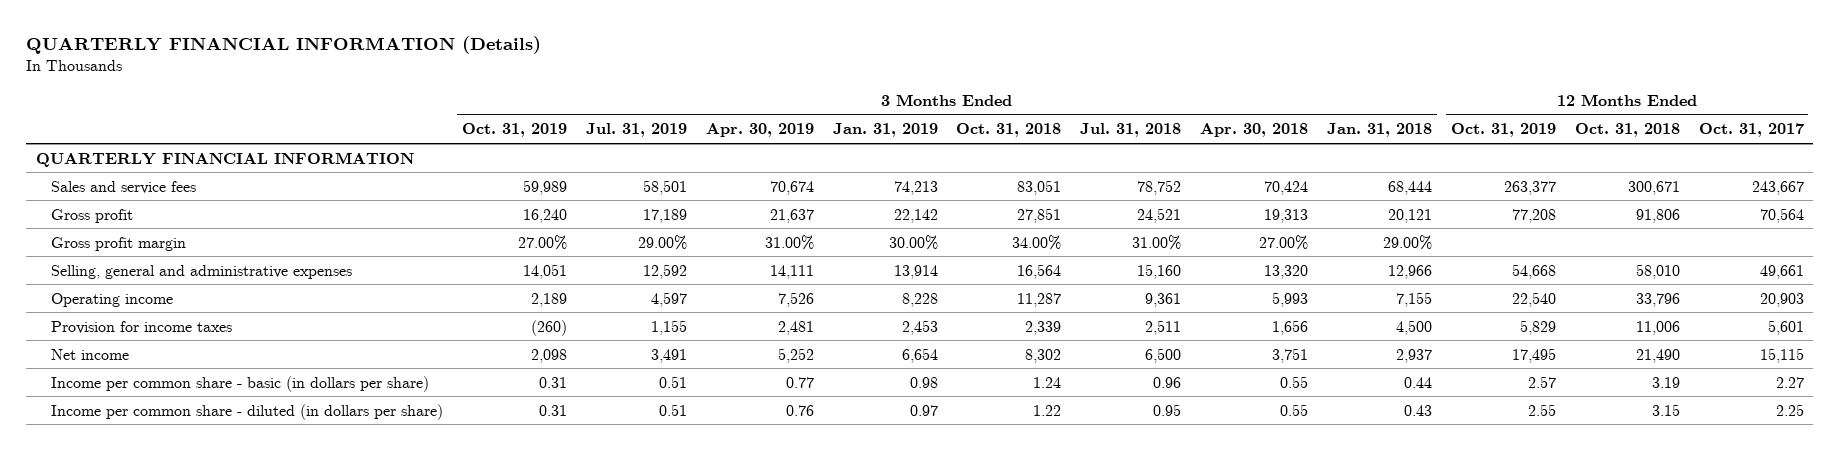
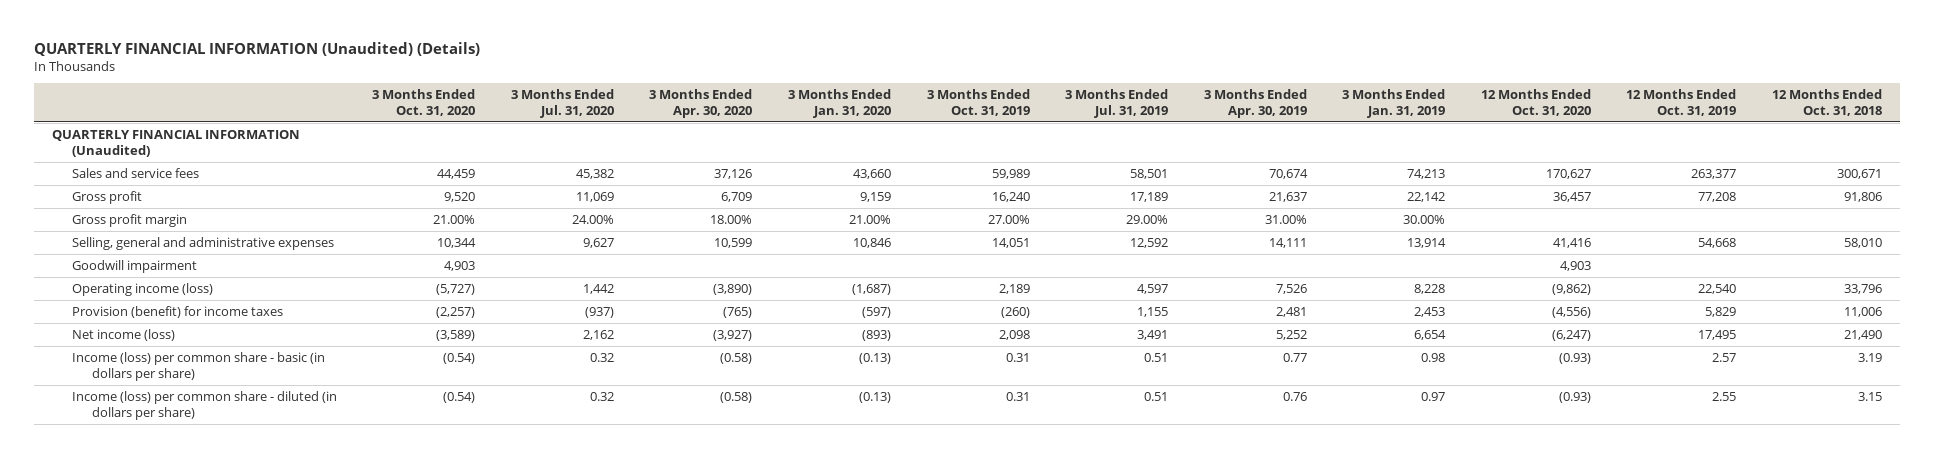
- QUARTERLY FINANCIAL INFORMATION (Details)
+ QUARTERLY FINANCIAL INFORMATION (Unaudited) (Details)
- | 3 Months Ended Oct. 31, 2019 | 3 Months Ended Jul. 31, 2019 | 3 Months Ended Apr. 30, 2019 | 3 Months Ended Jan. 31, 2019 | 3 Months Ended Oct. 31, 2018 | 3 Months Ended Jul. 31, 2018 | 3 Months Ended Apr. 30, 2018 | 3 Months Ended Jan. 31, 2018 | 12 Months Ended Oct. 31, 2019 | 12 Months Ended Oct. 31, 2018 | 12 Months Ended Oct. 31, 2017
+ | 3 Months Ended Oct. 31, 2020 | 3 Months Ended Jul. 31, 2020 | 3 Months Ended Apr. 30, 2020 | 3 Months Ended Jan. 31, 2020 | 3 Months Ended Oct. 31, 2019 | 3 Months Ended Jul. 31, 2019 | 3 Months Ended Apr. 30, 2019 | 3 Months Ended Jan. 31, 2019 | 12 Months Ended Oct. 31, 2020 | 12 Months Ended Oct. 31, 2019 | 12 Months Ended Oct. 31, 2018
- QUARTERLY FINANCIAL INFORMATION
+ QUARTERLY FINANCIAL INFORMATION (Unaudited)
- Operating income | 2,189 | 4,597 | 7,526 | 8,228 | 11,287 | 9,361 | 5,993 | 7,155 | 22,540 | 33,796 | 20,903
- Provision for income taxes | (260) | 1,155 | 2,481 | 2,453 | 2,339 | 2,511 | 1,656 | 4,500 | 5,829 | 11,006 | 5,601
- Net income | 2,098 | 3,491 | 5,252 | 6,654 | 8,302 | 6,500 | 3,751 | 2,937 | 17,495 | 21,490 | 15,115
- Income per common share - basic (in dollars per share) | 0.31 | 0.51 | 0.77 | 0.98 | 1.24 | 0.96 | 0.55 | 0.44 | 2.57 | 3.19 | 2.27
- Income per common share - diluted (in dollars per share) | 0.31 | 0.51 | 0.76 | 0.97 | 1.22 | 0.95 | 0.55 | 0.43 | 2.55 | 3.15 | 2.25
+ Goodwill impairment | 4,903 | | | | | | | | 4,903 | |
+ Operating income (loss) | (5,727) | 1,442 | (3,890) | (1,687) | 2,189 | 4,597 | 7,526 | 8,228 | (9,862) | 22,540 | 33,796
+ Provision (benefit) for income taxes | (2,257) | (937) | (765) | (597) | (260) | 1,155 | 2,481 | 2,453 | (4,556) | 5,829 | 11,006
+ Net income (loss) | (3,589) | 2,162 | (3,927) | (893) | 2,098 | 3,491 | 5,252 | 6,654 | (6,247) | 17,495 | 21,490
+ Income (loss) per common share - basic (in dollars per share) | (0.54) | 0.32 | (0.58) | (0.13) | 0.31 | 0.51 | 0.77 | 0.98 | (0.93) | 2.57 | 3.19
+ Income (loss) per common share - diluted (in dollars per share) | (0.54) | 0.32 | (0.58) | (0.13) | 0.31 | 0.51 | 0.76 | 0.97 | (0.93) | 2.55 | 3.15

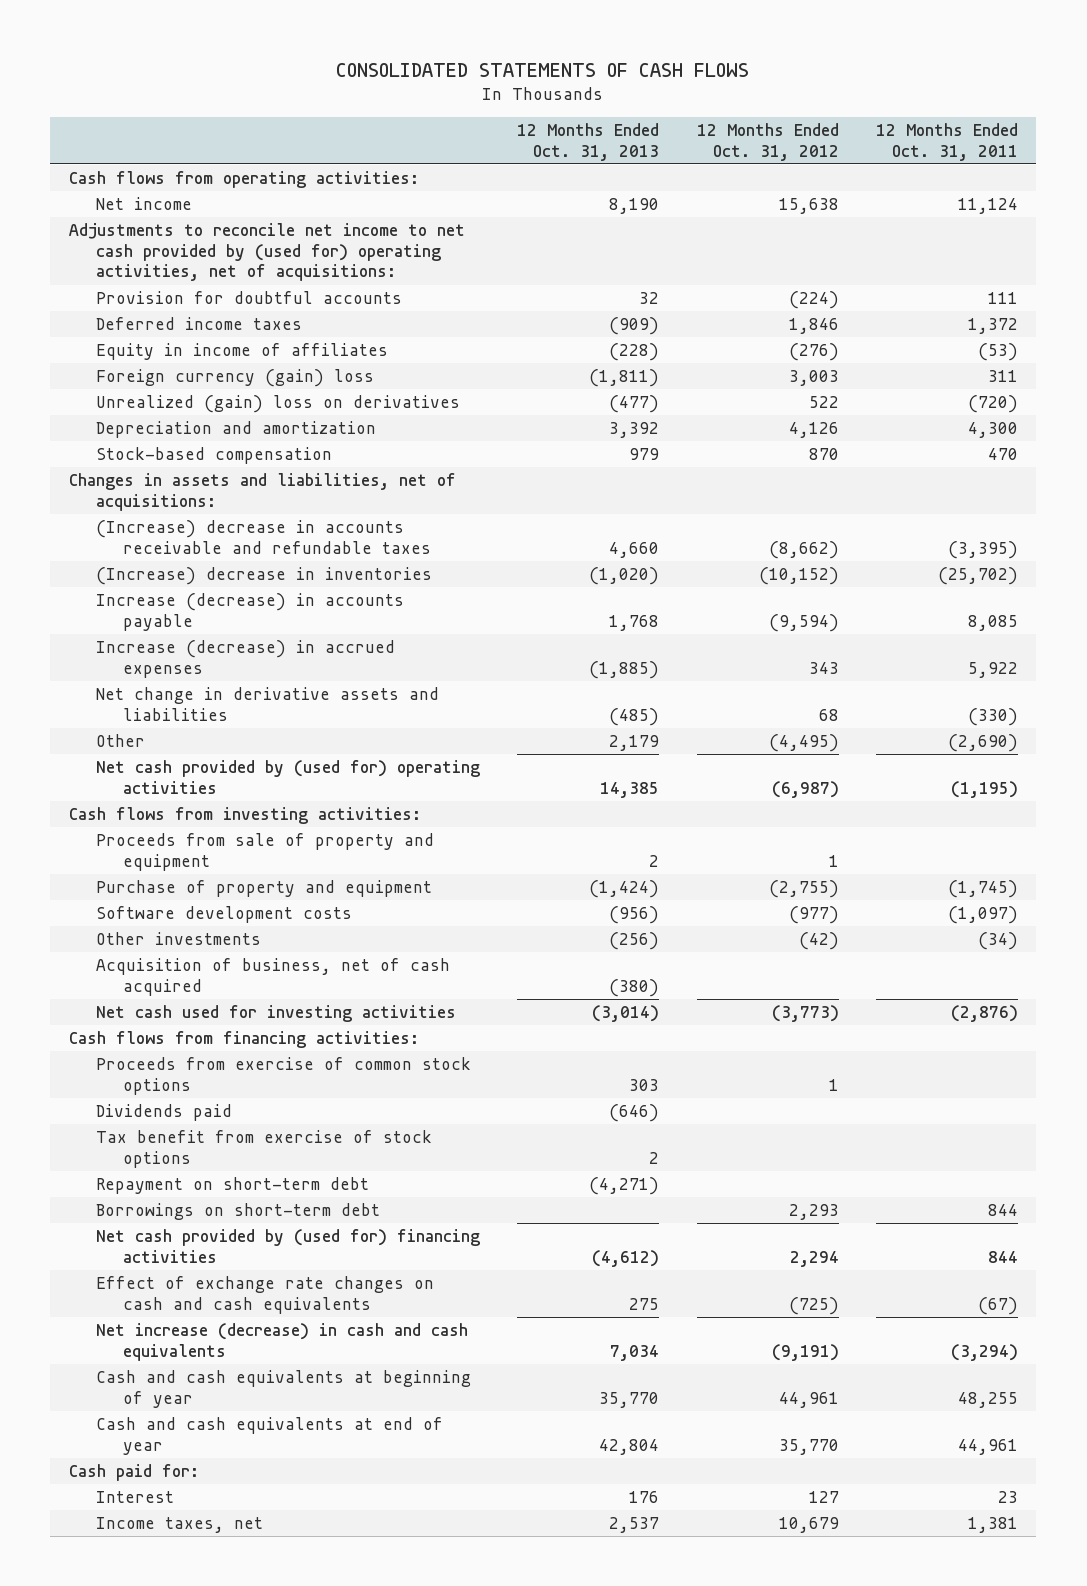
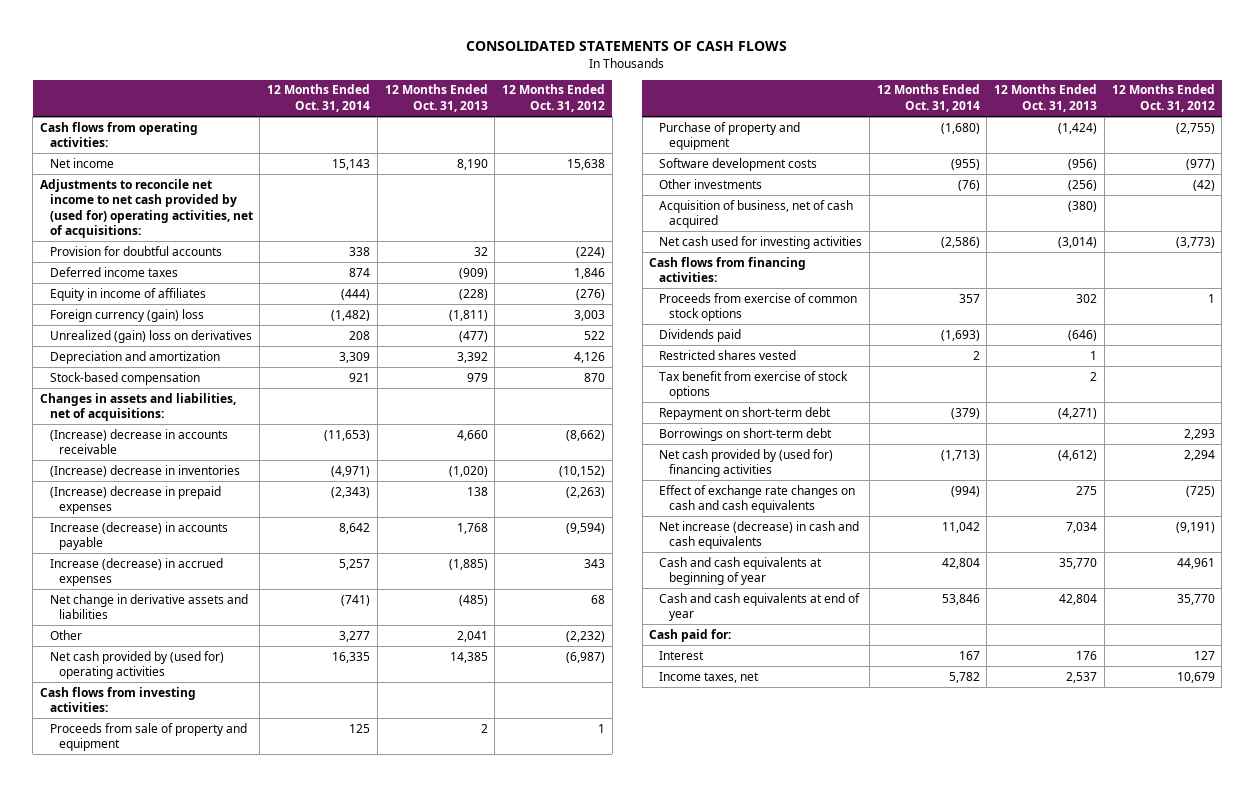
- | 12 Months Ended Oct. 31, 2013 | 12 Months Ended Oct. 31, 2012 | 12 Months Ended Oct. 31, 2011
+ | 12 Months Ended Oct. 31, 2014 | 12 Months Ended Oct. 31, 2013 | 12 Months Ended Oct. 31, 2012
- (Increase) decrease in accounts receivable and refundable taxes | 4,660 | (8,662) | (3,395)
+ (Increase) decrease in accounts receivable | (11,653) | 4,660 | (8,662)
+ (Increase) decrease in prepaid expenses | (2,343) | 138 | (2,263)
- Other | 2,179 | (4,495) | (2,690)
+ Other | 3,277 | 2,041 | (2,232)
- Proceeds from exercise of common stock options | 303 | 1 |
+ Proceeds from exercise of common stock options | 357 | 302 | 1
+ Restricted shares vested | 2 | 1 |

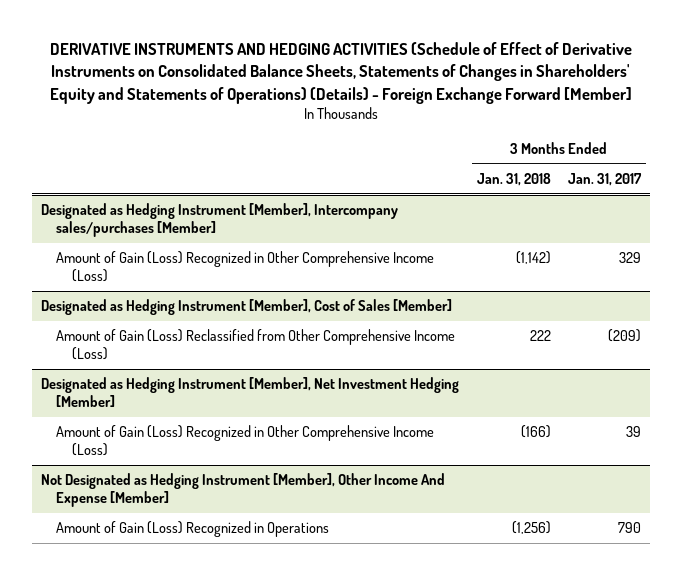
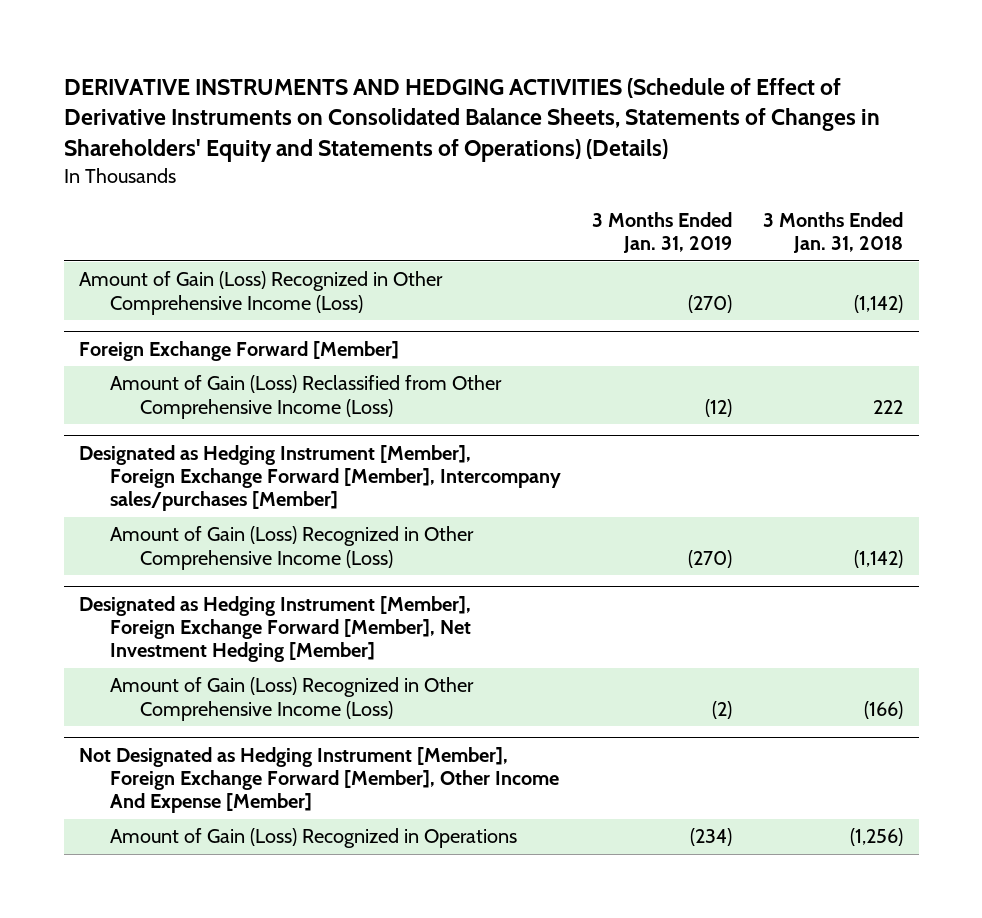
- DERIVATIVE INSTRUMENTS AND HEDGING ACTIVITIES (Schedule of Effect of Derivative Instruments on Consolidated Balance Sheets, Statements of Changes in Shareholders' Equity and Statements of Operations) (Details) - Foreign Exchange Forward [Member]
+ DERIVATIVE INSTRUMENTS AND HEDGING ACTIVITIES (Schedule of Effect of Derivative Instruments on Consolidated Balance Sheets, Statements of Changes in Shareholders' Equity and Statements of Operations) (Details)
- | 3 Months Ended Jan. 31, 2018 | 3 Months Ended Jan. 31, 2017
+ | 3 Months Ended Jan. 31, 2019 | 3 Months Ended Jan. 31, 2018
- Designated as Hedging Instrument [Member], Intercompany sales/purchases [Member]
- Designated as Hedging Instrument [Member], Cost of Sales [Member]
+ Foreign Exchange Forward [Member]
- Designated as Hedging Instrument [Member], Net Investment Hedging [Member]
+ Designated as Hedging Instrument [Member], Foreign Exchange Forward [Member], Intercompany sales/purchases [Member]
+ Amount of Gain (Loss) Recognized in Other Comprehensive Income (Loss) | (270) | (1,142)
+ Designated as Hedging Instrument [Member], Foreign Exchange Forward [Member], Net Investment Hedging [Member]
- Not Designated as Hedging Instrument [Member], Other Income And Expense [Member]
+ Not Designated as Hedging Instrument [Member], Foreign Exchange Forward [Member], Other Income And Expense [Member]

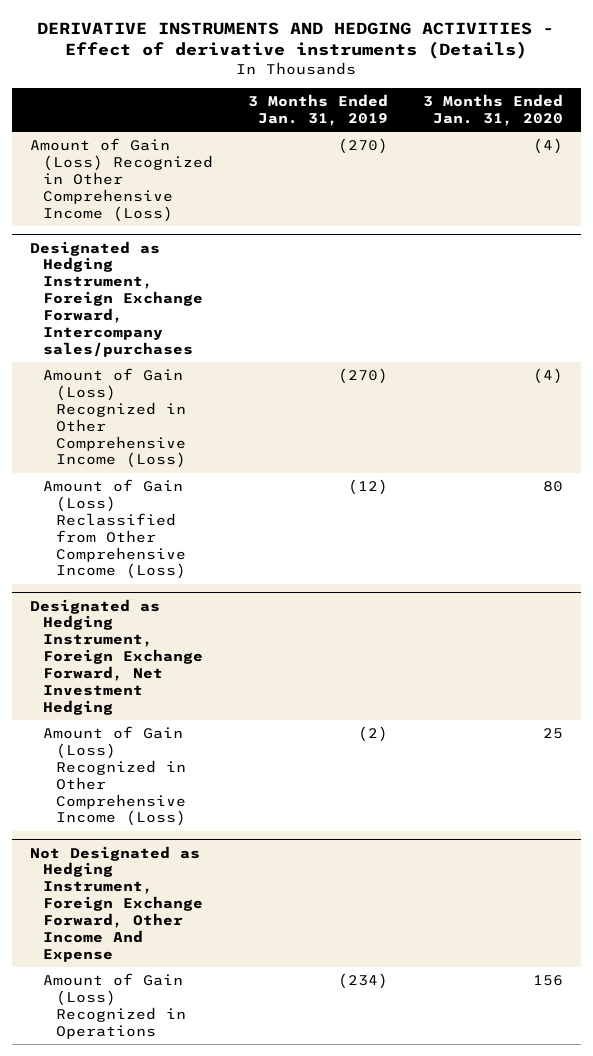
- DERIVATIVE INSTRUMENTS AND HEDGING ACTIVITIES (Schedule of Effect of Derivative Instruments on Consolidated Balance Sheets, Statements of Changes in Shareholders' Equity and Statements of Operations) (Details)
+ DERIVATIVE INSTRUMENTS AND HEDGING ACTIVITIES - Effect of derivative instruments (Details)
- | 3 Months Ended Jan. 31, 2019 | 3 Months Ended Jan. 31, 2018
+ | 3 Months Ended Jan. 31, 2019 | 3 Months Ended Jan. 31, 2020
- Foreign Exchange Forward [Member]
- Amount of Gain (Loss) Reclassified from Other Comprehensive Income (Loss) | (12) | 222
- Designated as Hedging Instrument [Member], Foreign Exchange Forward [Member], Intercompany sales/purchases [Member]
+ Designated as Hedging Instrument, Foreign Exchange Forward, Intercompany sales/purchases
- Designated as Hedging Instrument [Member], Foreign Exchange Forward [Member], Net Investment Hedging [Member]
+ Amount of Gain (Loss) Reclassified from Other Comprehensive Income (Loss) | (12) | 80
+ Designated as Hedging Instrument, Foreign Exchange Forward, Net Investment Hedging
- Not Designated as Hedging Instrument [Member], Foreign Exchange Forward [Member], Other Income And Expense [Member]
+ Not Designated as Hedging Instrument, Foreign Exchange Forward, Other Income And Expense

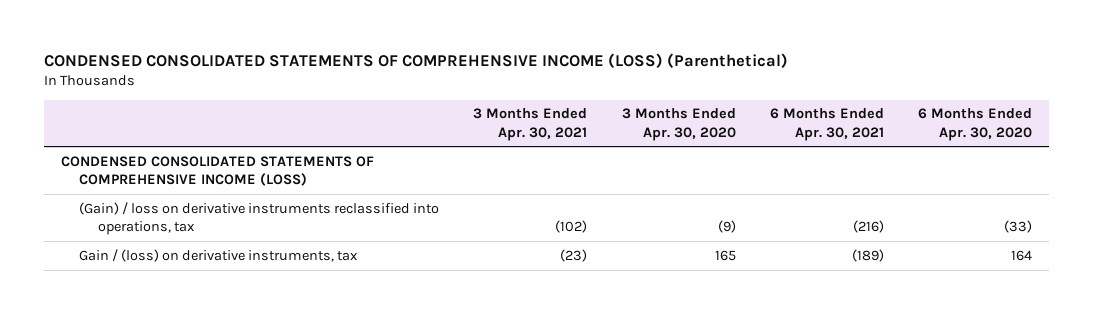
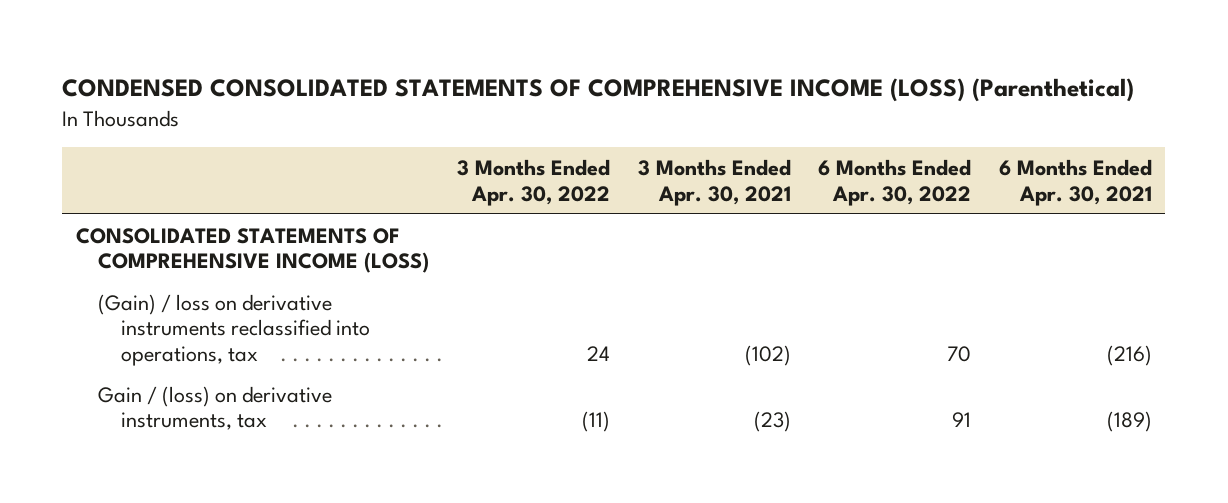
- | 3 Months Ended Apr. 30, 2021 | 3 Months Ended Apr. 30, 2020 | 6 Months Ended Apr. 30, 2021 | 6 Months Ended Apr. 30, 2020
+ | 3 Months Ended Apr. 30, 2022 | 3 Months Ended Apr. 30, 2021 | 6 Months Ended Apr. 30, 2022 | 6 Months Ended Apr. 30, 2021
- CONDENSED CONSOLIDATED STATEMENTS OF COMPREHENSIVE INCOME (LOSS)
+ CONSOLIDATED STATEMENTS OF COMPREHENSIVE INCOME (LOSS)

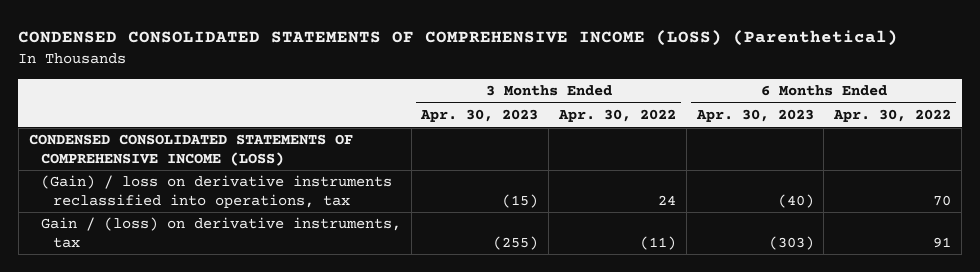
- | 3 Months Ended Apr. 30, 2022 | 3 Months Ended Apr. 30, 2021 | 6 Months Ended Apr. 30, 2022 | 6 Months Ended Apr. 30, 2021
+ | 3 Months Ended Apr. 30, 2023 | 3 Months Ended Apr. 30, 2022 | 6 Months Ended Apr. 30, 2023 | 6 Months Ended Apr. 30, 2022
- CONSOLIDATED STATEMENTS OF COMPREHENSIVE INCOME (LOSS)
+ CONDENSED CONSOLIDATED STATEMENTS OF COMPREHENSIVE INCOME (LOSS)

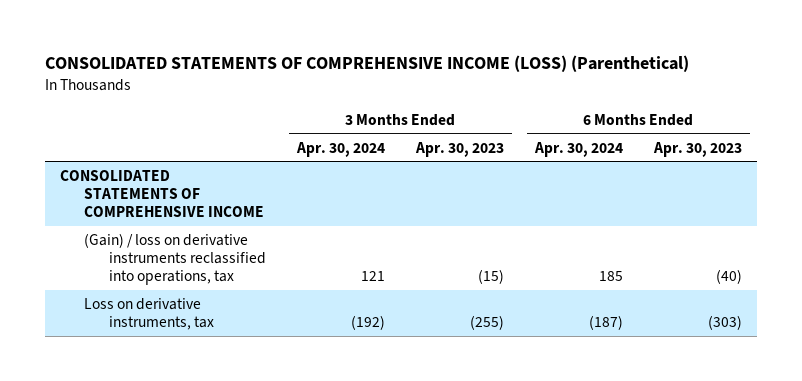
- CONDENSED CONSOLIDATED STATEMENTS OF COMPREHENSIVE INCOME (LOSS) (Parenthetical)
+ CONSOLIDATED STATEMENTS OF COMPREHENSIVE INCOME (LOSS) (Parenthetical)
- | 3 Months Ended Apr. 30, 2023 | 3 Months Ended Apr. 30, 2022 | 6 Months Ended Apr. 30, 2023 | 6 Months Ended Apr. 30, 2022
+ | 3 Months Ended Apr. 30, 2024 | 3 Months Ended Apr. 30, 2023 | 6 Months Ended Apr. 30, 2024 | 6 Months Ended Apr. 30, 2023
- CONDENSED CONSOLIDATED STATEMENTS OF COMPREHENSIVE INCOME (LOSS)
+ CONSOLIDATED STATEMENTS OF COMPREHENSIVE INCOME
- Gain / (loss) on derivative instruments, tax | (255) | (11) | (303) | 91
+ Loss on derivative instruments, tax | (192) | (255) | (187) | (303)

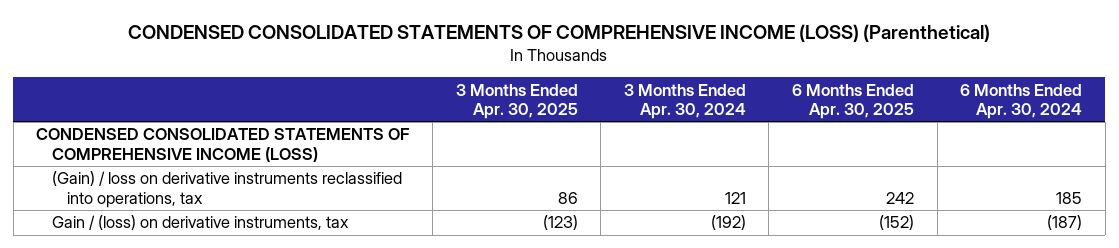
- CONSOLIDATED STATEMENTS OF COMPREHENSIVE INCOME (LOSS) (Parenthetical)
+ CONDENSED CONSOLIDATED STATEMENTS OF COMPREHENSIVE INCOME (LOSS) (Parenthetical)
- | 3 Months Ended Apr. 30, 2024 | 3 Months Ended Apr. 30, 2023 | 6 Months Ended Apr. 30, 2024 | 6 Months Ended Apr. 30, 2023
+ | 3 Months Ended Apr. 30, 2025 | 3 Months Ended Apr. 30, 2024 | 6 Months Ended Apr. 30, 2025 | 6 Months Ended Apr. 30, 2024
- CONSOLIDATED STATEMENTS OF COMPREHENSIVE INCOME
+ CONDENSED CONSOLIDATED STATEMENTS OF COMPREHENSIVE INCOME (LOSS)
- Loss on derivative instruments, tax | (192) | (255) | (187) | (303)
+ Gain / (loss) on derivative instruments, tax | (123) | (192) | (152) | (187)

